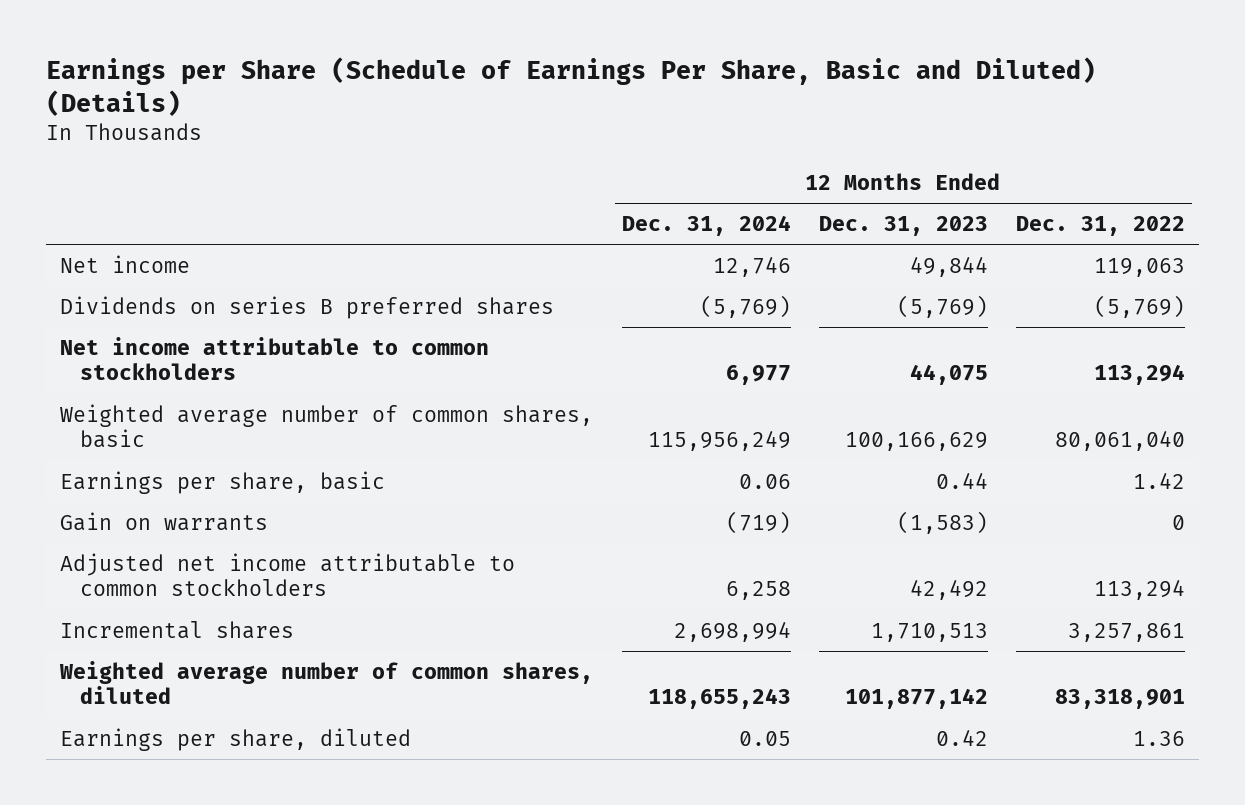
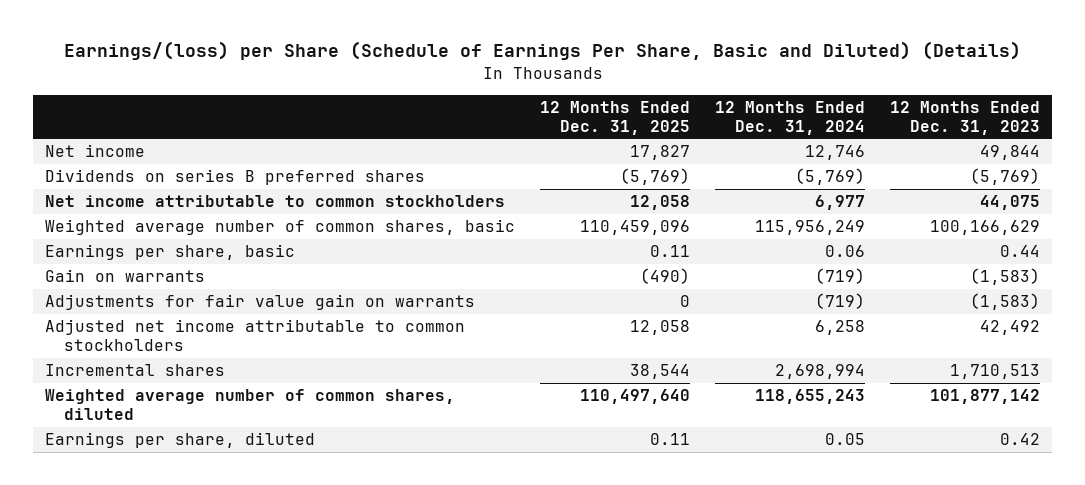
- Earnings per Share (Schedule of Earnings Per Share, Basic and Diluted) (Details)
+ Earnings/(loss) per Share (Schedule of Earnings Per Share, Basic and Diluted) (Details)
- | 12 Months Ended Dec. 31, 2024 | 12 Months Ended Dec. 31, 2023 | 12 Months Ended Dec. 31, 2022
+ | 12 Months Ended Dec. 31, 2025 | 12 Months Ended Dec. 31, 2024 | 12 Months Ended Dec. 31, 2023
+ Adjustments for fair value gain on warrants | 0 | (719) | (1,583)

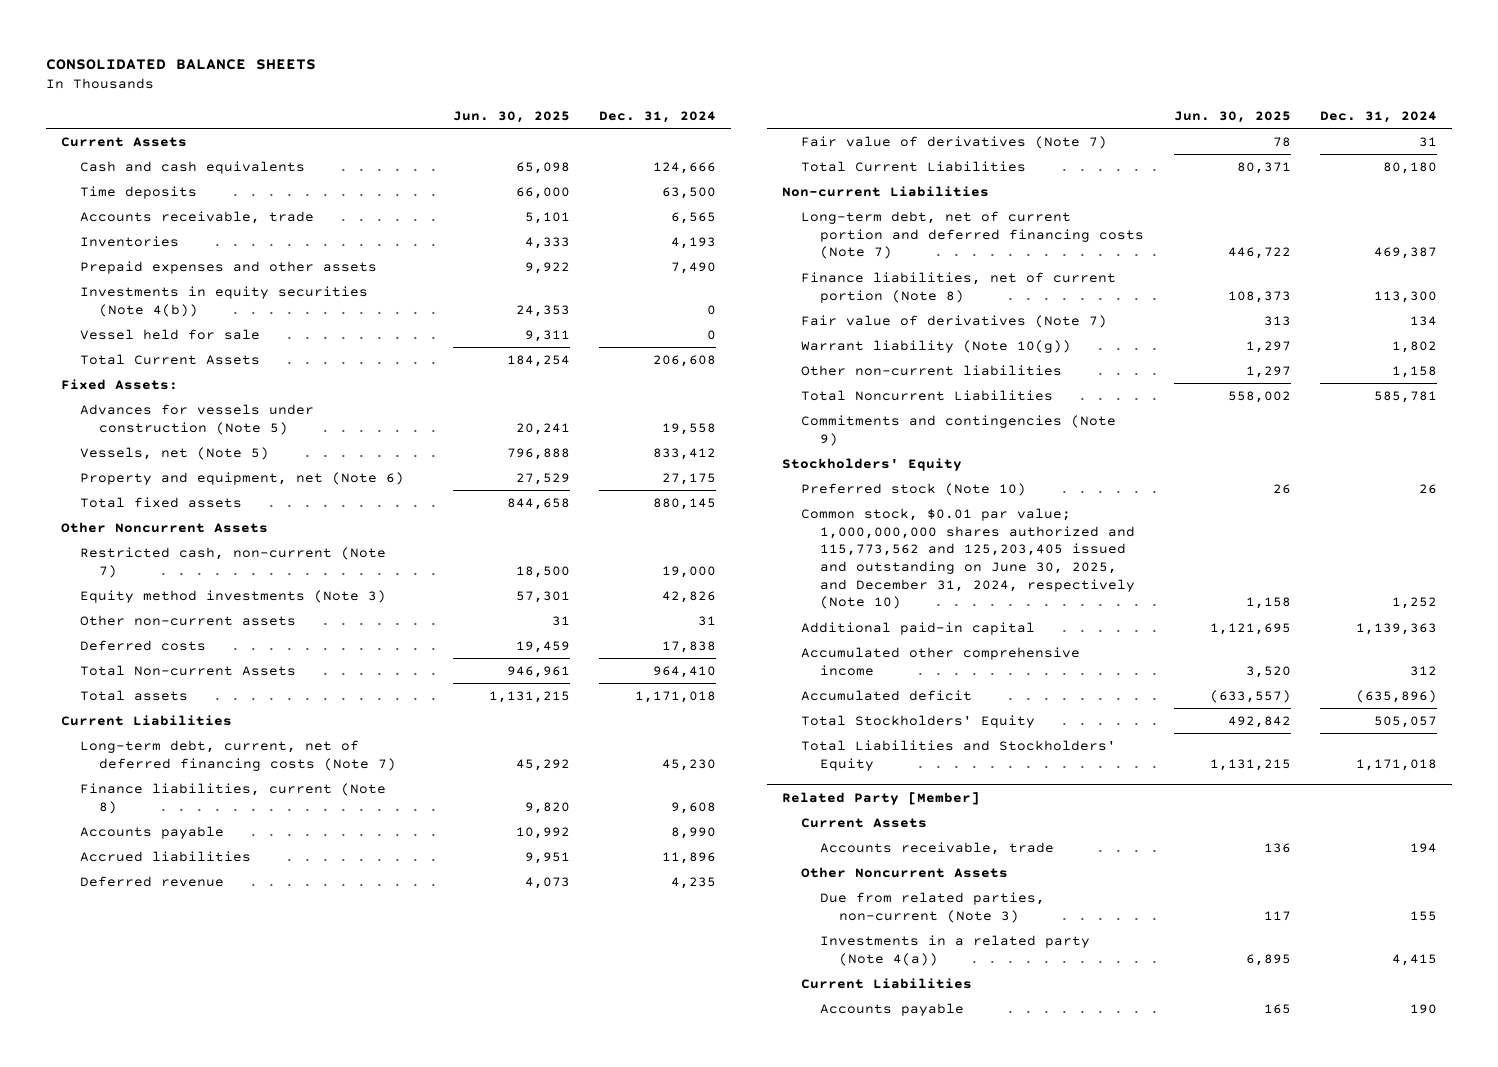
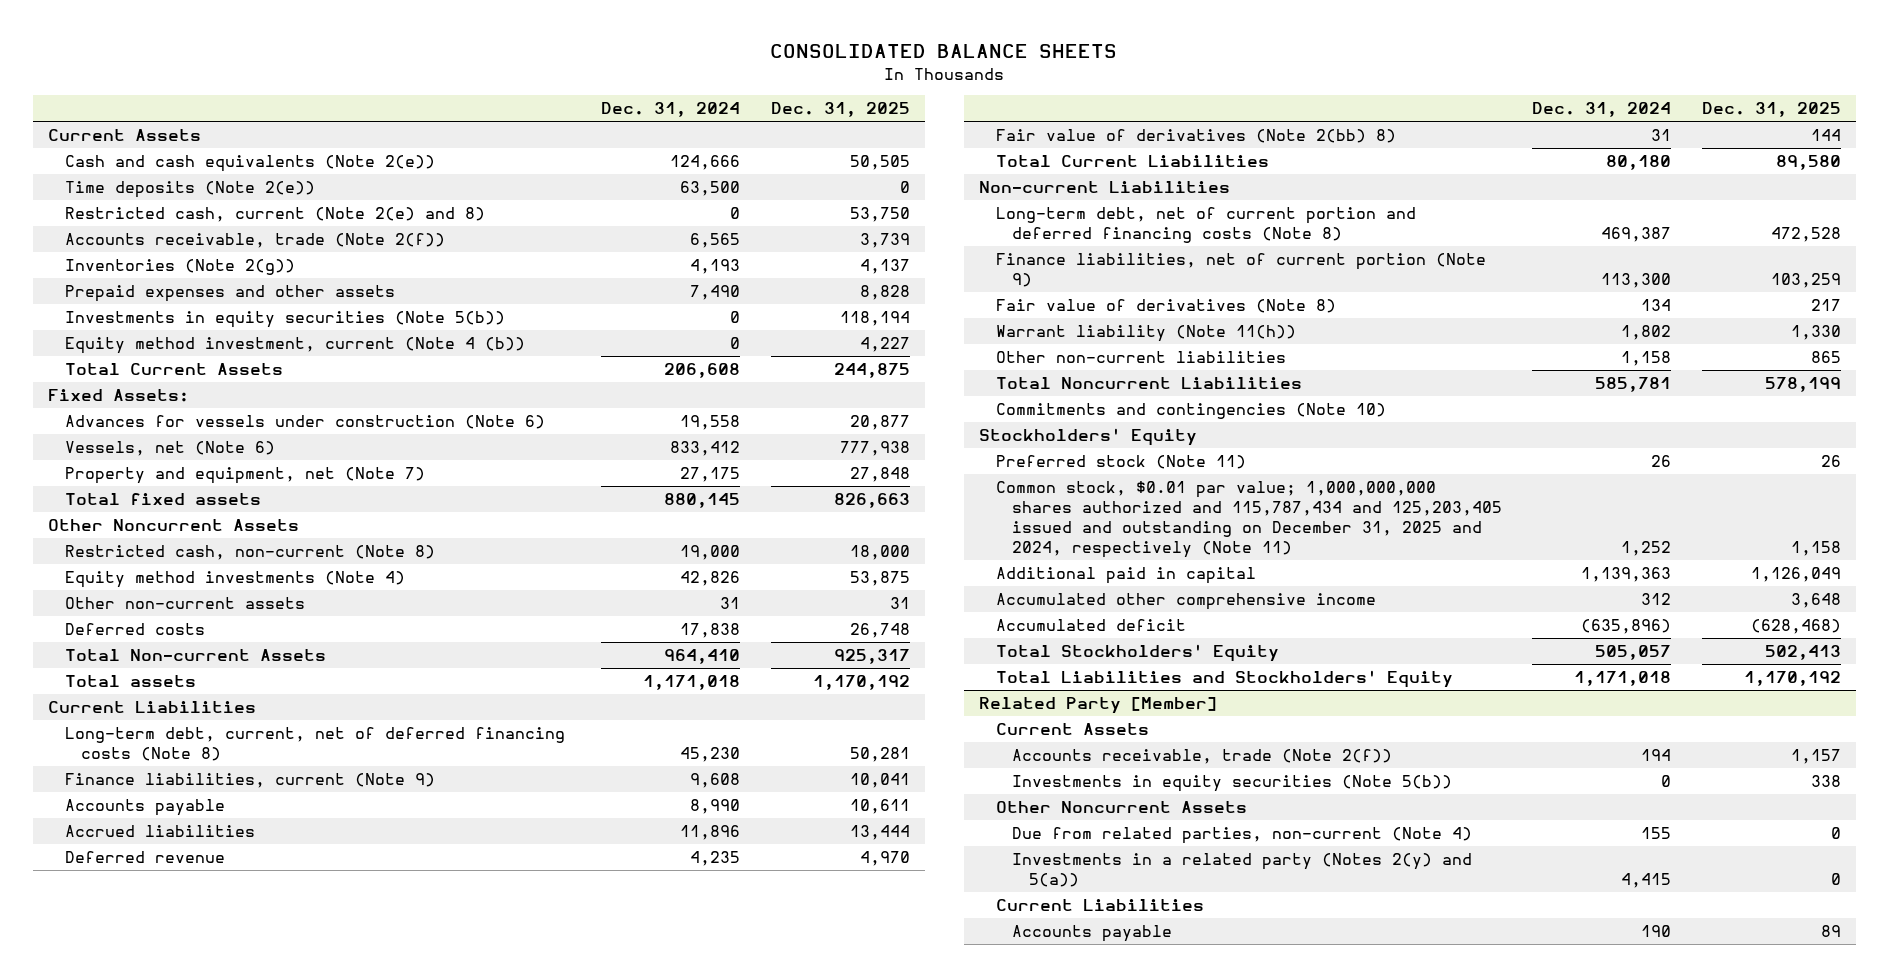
- | Jun. 30, 2025 | Dec. 31, 2024
+ | Dec. 31, 2024 | Dec. 31, 2025
- Cash and cash equivalents | 65,098 | 124,666
- Time deposits | 66,000 | 63,500
- Accounts receivable, trade | 5,101 | 6,565
- Inventories | 4,333 | 4,193
+ Cash and cash equivalents (Note 2(e)) | 124,666 | 50,505
+ Time deposits (Note 2(e)) | 63,500 | 0
+ Restricted cash, current (Note 2(e) and 8) | 0 | 53,750
+ Accounts receivable, trade (Note 2(f)) | 6,565 | 3,739
+ Inventories (Note 2(g)) | 4,193 | 4,137
- Investments in equity securities (Note 4(b)) | 24,353 | 0
- Vessel held for sale | 9,311 | 0
+ Investments in equity securities (Note 5(b)) | 0 | 118,194
+ Equity method investment, current (Note 4 (b)) | 0 | 4,227
- Advances for vessels under construction (Note 5) | 20,241 | 19,558
- Vessels, net (Note 5) | 796,888 | 833,412
- Property and equipment, net (Note 6) | 27,529 | 27,175
+ Advances for vessels under construction (Note 6) | 19,558 | 20,877
+ Vessels, net (Note 6) | 833,412 | 777,938
+ Property and equipment, net (Note 7) | 27,175 | 27,848
- Restricted cash, non-current (Note 7) | 18,500 | 19,000
- Equity method investments (Note 3) | 57,301 | 42,826
+ Restricted cash, non-current (Note 8) | 19,000 | 18,000
+ Equity method investments (Note 4) | 42,826 | 53,875
- Long-term debt, current, net of deferred financing costs (Note 7) | 45,292 | 45,230
- Finance liabilities, current (Note 8) | 9,820 | 9,608
+ Long-term debt, current, net of deferred financing costs (Note 8) | 45,230 | 50,281
+ Finance liabilities, current (Note 9) | 9,608 | 10,041
- Fair value of derivatives (Note 7) | 78 | 31
+ Fair value of derivatives (Note 2(bb) 8) | 31 | 144
- Long-term debt, net of current portion and deferred financing costs (Note 7) | 446,722 | 469,387
- Finance liabilities, net of current portion (Note 8) | 108,373 | 113,300
- Fair value of derivatives (Note 7) | 313 | 134
- Warrant liability (Note 10(g)) | 1,297 | 1,802
+ Long-term debt, net of current portion and deferred financing costs (Note 8) | 469,387 | 472,528
+ Finance liabilities, net of current portion (Note 9) | 113,300 | 103,259
+ Fair value of derivatives (Note 8) | 134 | 217
+ Warrant liability (Note 11(h)) | 1,802 | 1,330
- Commitments and contingencies (Note 9)
+ Commitments and contingencies (Note 10)
- Preferred stock (Note 10) | 26 | 26
- Common stock, $0.01 par value; 1,000,000,000 shares authorized and 115,773,562 and 125,203,405 issued and outstanding on June 30, 2025, and December 31, 2024, respectively (Note 10) | 1,158 | 1,252
- Additional paid-in capital | 1,121,695 | 1,139,363
+ Preferred stock (Note 11) | 26 | 26
+ Common stock, $0.01 par value; 1,000,000,000 shares authorized and 115,787,434 and 125,203,405 issued and outstanding on December 31, 2025 and 2024, respectively (Note 11) | 1,252 | 1,158
+ Additional paid in capital | 1,139,363 | 1,126,049
@ Related Party [Member]
- Accounts receivable, trade | 136 | 194
+ Accounts receivable, trade (Note 2(f)) | 194 | 1,157
+ Investments in equity securities (Note 5(b)) | 0 | 338
- Due from related parties, non-current (Note 3) | 117 | 155
- Investments in a related party (Note 4(a)) | 6,895 | 4,415
+ Due from related parties, non-current (Note 4) | 155 | 0
+ Investments in a related party (Notes 2(y) and 5(a)) | 4,415 | 0

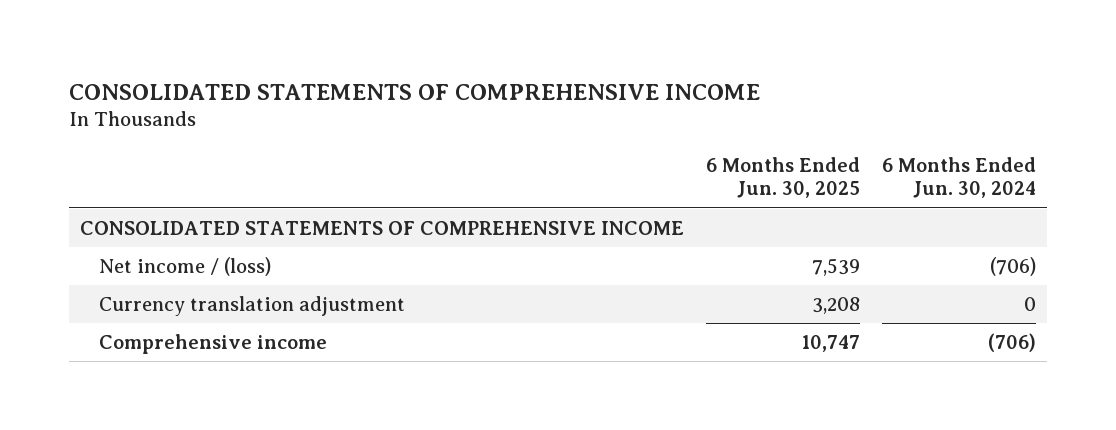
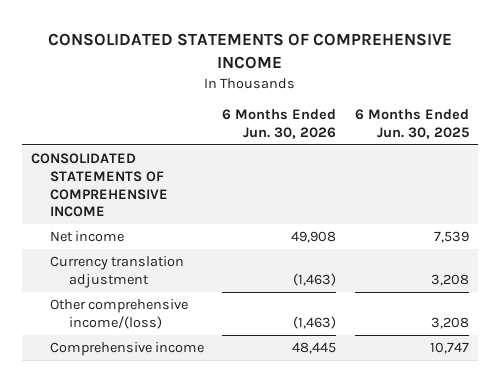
- | 6 Months Ended Jun. 30, 2025 | 6 Months Ended Jun. 30, 2024
+ | 6 Months Ended Jun. 30, 2026 | 6 Months Ended Jun. 30, 2025
- Net income / (loss) | 7,539 | (706)
+ Net income | 49,908 | 7,539
+ Other comprehensive income/(loss) | (1,463) | 3,208

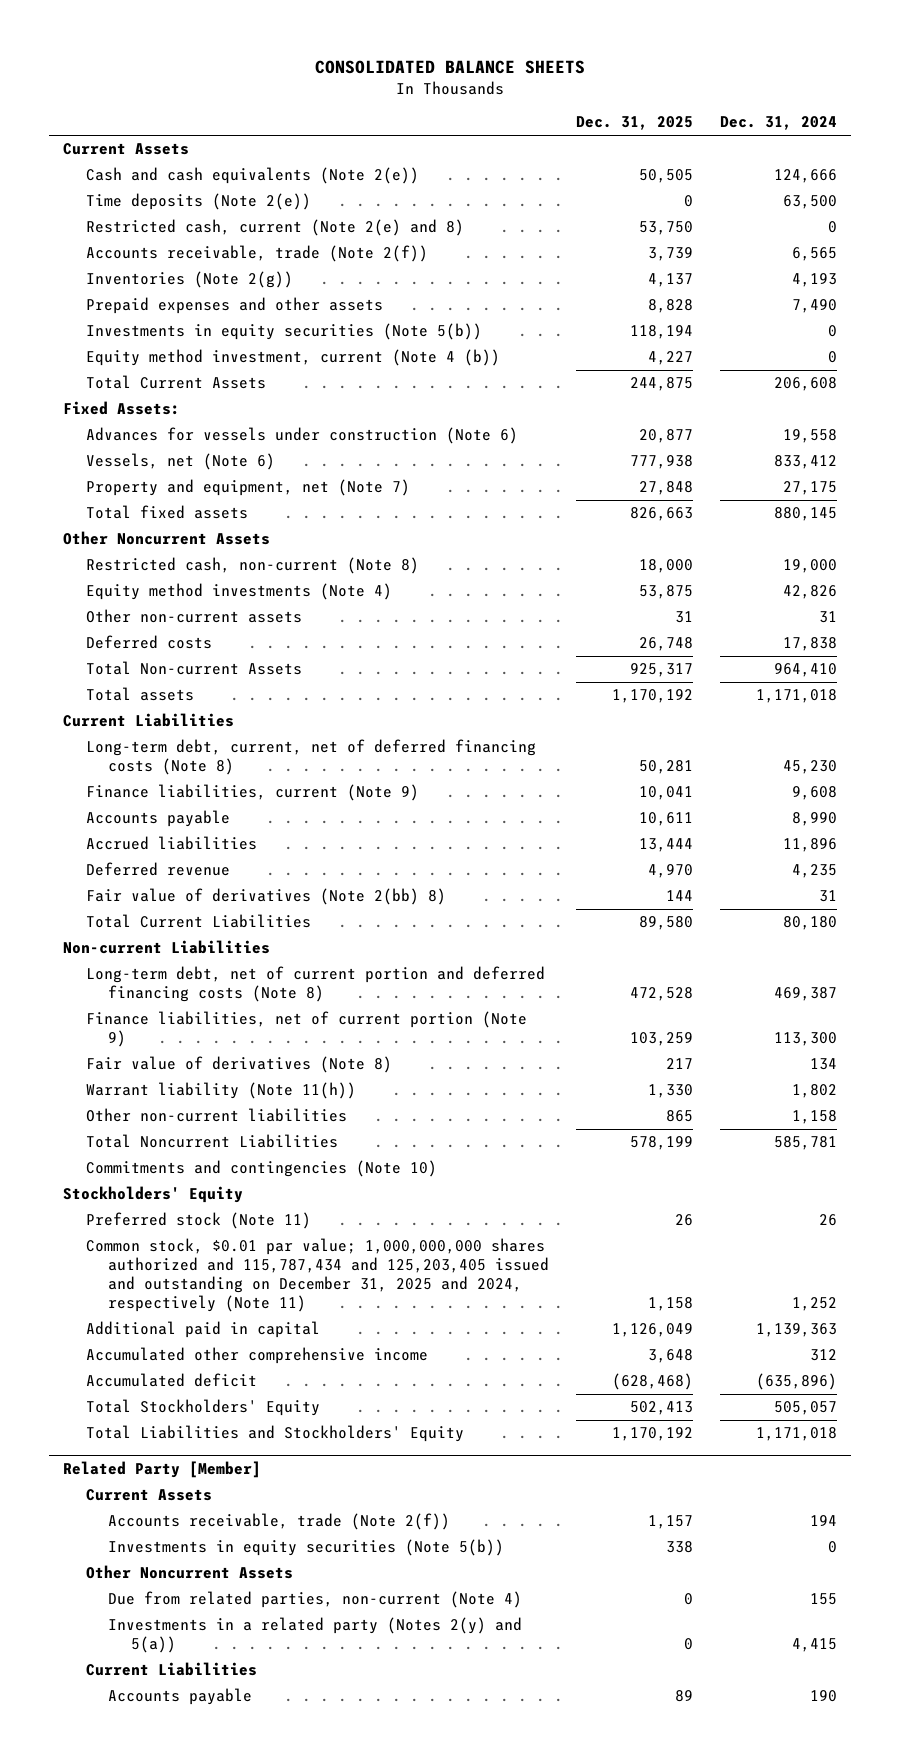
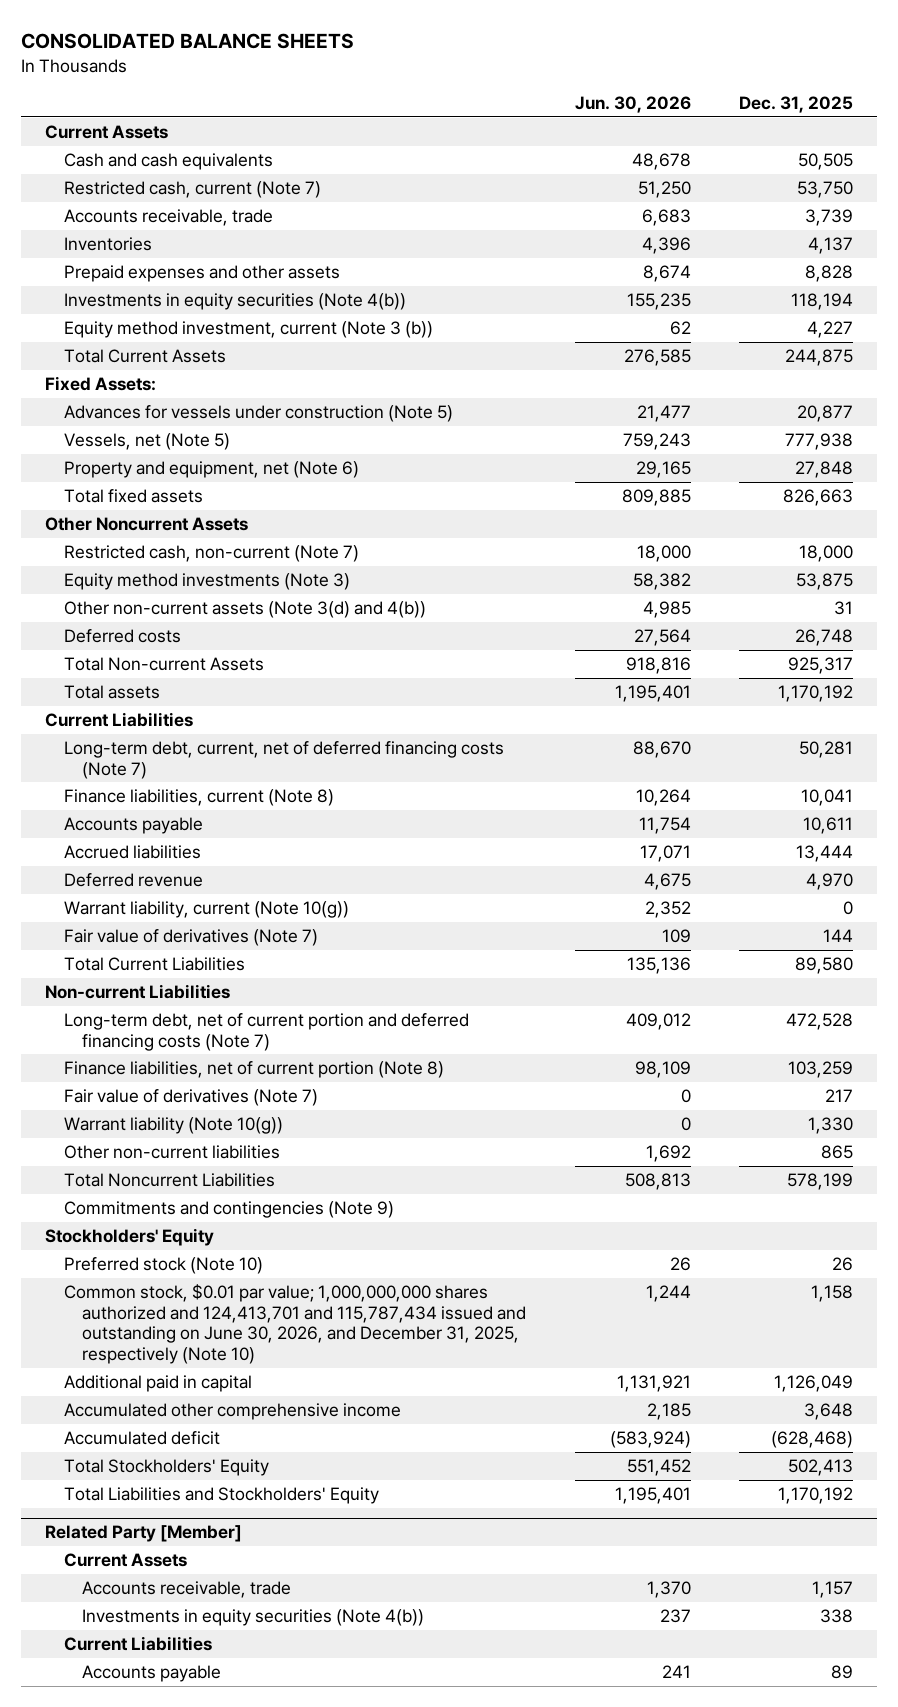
- | Dec. 31, 2025 | Dec. 31, 2024
+ | Jun. 30, 2026 | Dec. 31, 2025
- Cash and cash equivalents (Note 2(e)) | 50,505 | 124,666
- Time deposits (Note 2(e)) | 0 | 63,500
- Restricted cash, current (Note 2(e) and 8) | 53,750 | 0
- Accounts receivable, trade (Note 2(f)) | 3,739 | 6,565
- Inventories (Note 2(g)) | 4,137 | 4,193
+ Cash and cash equivalents | 48,678 | 50,505
+ Restricted cash, current (Note 7) | 51,250 | 53,750
+ Accounts receivable, trade | 6,683 | 3,739
+ Inventories | 4,396 | 4,137
- Investments in equity securities (Note 5(b)) | 118,194 | 0
- Equity method investment, current (Note 4 (b)) | 4,227 | 0
+ Investments in equity securities (Note 4(b)) | 155,235 | 118,194
+ Equity method investment, current (Note 3 (b)) | 62 | 4,227
- Advances for vessels under construction (Note 6) | 20,877 | 19,558
- Vessels, net (Note 6) | 777,938 | 833,412
- Property and equipment, net (Note 7) | 27,848 | 27,175
+ Advances for vessels under construction (Note 5) | 21,477 | 20,877
+ Vessels, net (Note 5) | 759,243 | 777,938
+ Property and equipment, net (Note 6) | 29,165 | 27,848
- Restricted cash, non-current (Note 8) | 18,000 | 19,000
- Equity method investments (Note 4) | 53,875 | 42,826
- Other non-current assets | 31 | 31
+ Restricted cash, non-current (Note 7) | 18,000 | 18,000
+ Equity method investments (Note 3) | 58,382 | 53,875
+ Other non-current assets (Note 3(d) and 4(b)) | 4,985 | 31
- Long-term debt, current, net of deferred financing costs (Note 8) | 50,281 | 45,230
- Finance liabilities, current (Note 9) | 10,041 | 9,608
+ Long-term debt, current, net of deferred financing costs (Note 7) | 88,670 | 50,281
+ Finance liabilities, current (Note 8) | 10,264 | 10,041
- Fair value of derivatives (Note 2(bb) 8) | 144 | 31
+ Warrant liability, current (Note 10(g)) | 2,352 | 0
+ Fair value of derivatives (Note 7) | 109 | 144
- Long-term debt, net of current portion and deferred financing costs (Note 8) | 472,528 | 469,387
- Finance liabilities, net of current portion (Note 9) | 103,259 | 113,300
- Fair value of derivatives (Note 8) | 217 | 134
- Warrant liability (Note 11(h)) | 1,330 | 1,802
+ Long-term debt, net of current portion and deferred financing costs (Note 7) | 409,012 | 472,528
+ Finance liabilities, net of current portion (Note 8) | 98,109 | 103,259
+ Fair value of derivatives (Note 7) | 0 | 217
+ Warrant liability (Note 10(g)) | 0 | 1,330
- Commitments and contingencies (Note 10)
+ Commitments and contingencies (Note 9)
- Preferred stock (Note 11) | 26 | 26
- Common stock, $0.01 par value; 1,000,000,000 shares authorized and 115,787,434 and 125,203,405 issued and outstanding on December 31, 2025 and 2024, respectively (Note 11) | 1,158 | 1,252
+ Preferred stock (Note 10) | 26 | 26
+ Common stock, $0.01 par value; 1,000,000,000 shares authorized and 124,413,701 and 115,787,434 issued and outstanding on June 30, 2026, and December 31, 2025, respectively (Note 10) | 1,244 | 1,158
@ Related Party [Member]
- Accounts receivable, trade (Note 2(f)) | 1,157 | 194
- Investments in equity securities (Note 5(b)) | 338 | 0
- Other Noncurrent Assets
- Due from related parties, non-current (Note 4) | 0 | 155
- Investments in a related party (Notes 2(y) and 5(a)) | 0 | 4,415
+ Accounts receivable, trade | 1,370 | 1,157
+ Investments in equity securities (Note 4(b)) | 237 | 338

